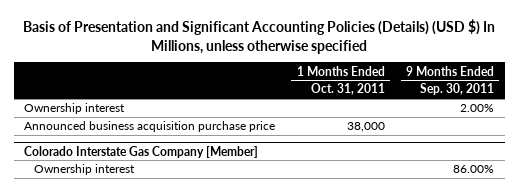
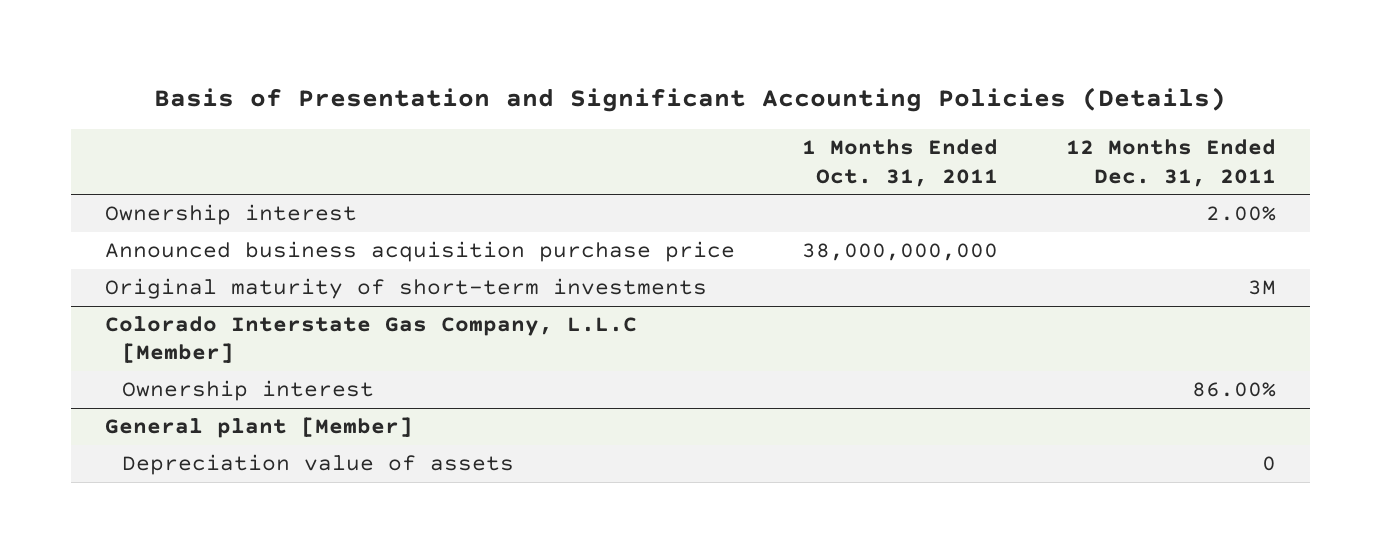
- Basis of Presentation and Significant Accounting Policies (Details) (USD $) In Millions, unless otherwise specified
+ Basis of Presentation and Significant Accounting Policies (Details)
- | 1 Months Ended Oct. 31, 2011 | 9 Months Ended Sep. 30, 2011
+ | 1 Months Ended Oct. 31, 2011 | 12 Months Ended Dec. 31, 2011
- Announced business acquisition purchase price | 38,000 |
- Colorado Interstate Gas Company [Member]
+ Announced business acquisition purchase price | 38,000,000,000 |
+ Original maturity of short-term investments | | 3M
+ Colorado Interstate Gas Company, L.L.C [Member]
+ General plant [Member]
+ Depreciation value of assets | | 0

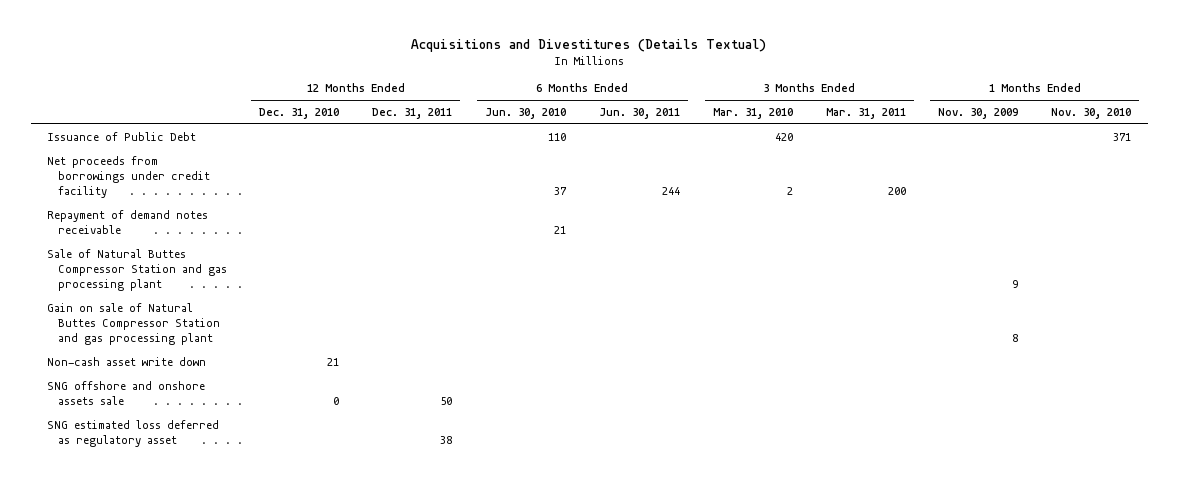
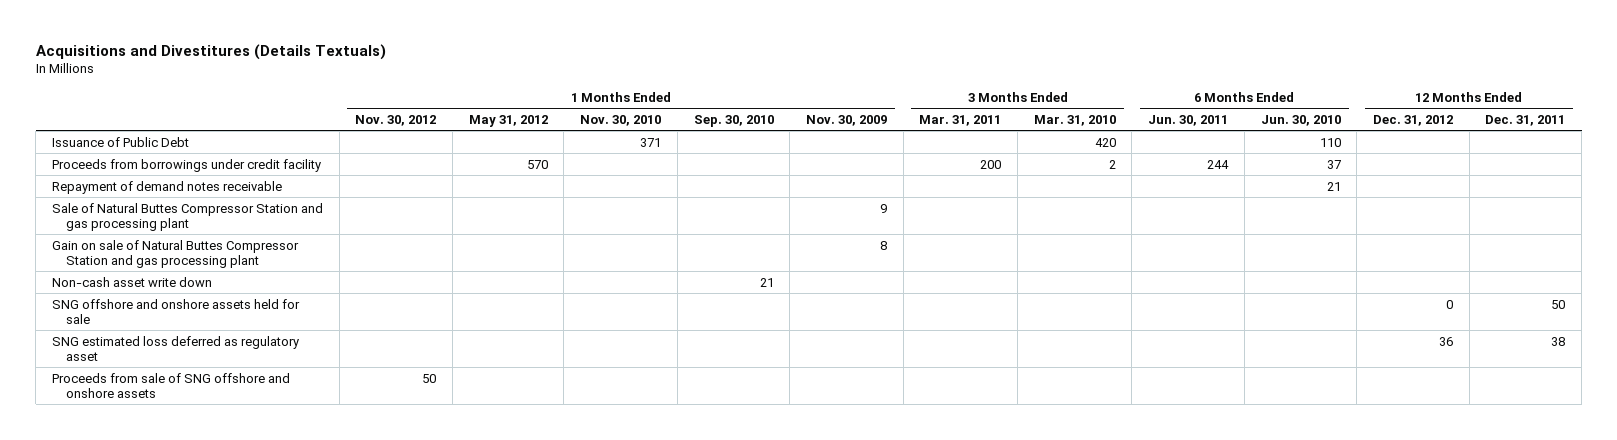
- Acquisitions and Divestitures (Details Textual)
+ Acquisitions and Divestitures (Details Textuals)
- | 12 Months Ended Dec. 31, 2010 | 12 Months Ended Dec. 31, 2011 | 6 Months Ended Jun. 30, 2010 | 6 Months Ended Jun. 30, 2011 | 3 Months Ended Mar. 31, 2010 | 3 Months Ended Mar. 31, 2011 | 1 Months Ended Nov. 30, 2009 | 1 Months Ended Nov. 30, 2010
+ | 1 Months Ended Nov. 30, 2012 | 1 Months Ended May 31, 2012 | 1 Months Ended Nov. 30, 2010 | 1 Months Ended Sep. 30, 2010 | 1 Months Ended Nov. 30, 2009 | 3 Months Ended Mar. 31, 2011 | 3 Months Ended Mar. 31, 2010 | 6 Months Ended Jun. 30, 2011 | 6 Months Ended Jun. 30, 2010 | 12 Months Ended Dec. 31, 2012 | 12 Months Ended Dec. 31, 2011
- Net proceeds from borrowings under credit facility | | | 37 | 244 | 2 | 200 | |
+ Proceeds from borrowings under credit facility | | 570 | | | | 200 | 2 | 244 | 37 | |
- SNG offshore and onshore assets sale | 0 | 50 | | | | | |
+ SNG offshore and onshore assets held for sale | | | | | | | | | | 0 | 50
+ Proceeds from sale of SNG offshore and onshore assets | 50 | | | | | | | | | |

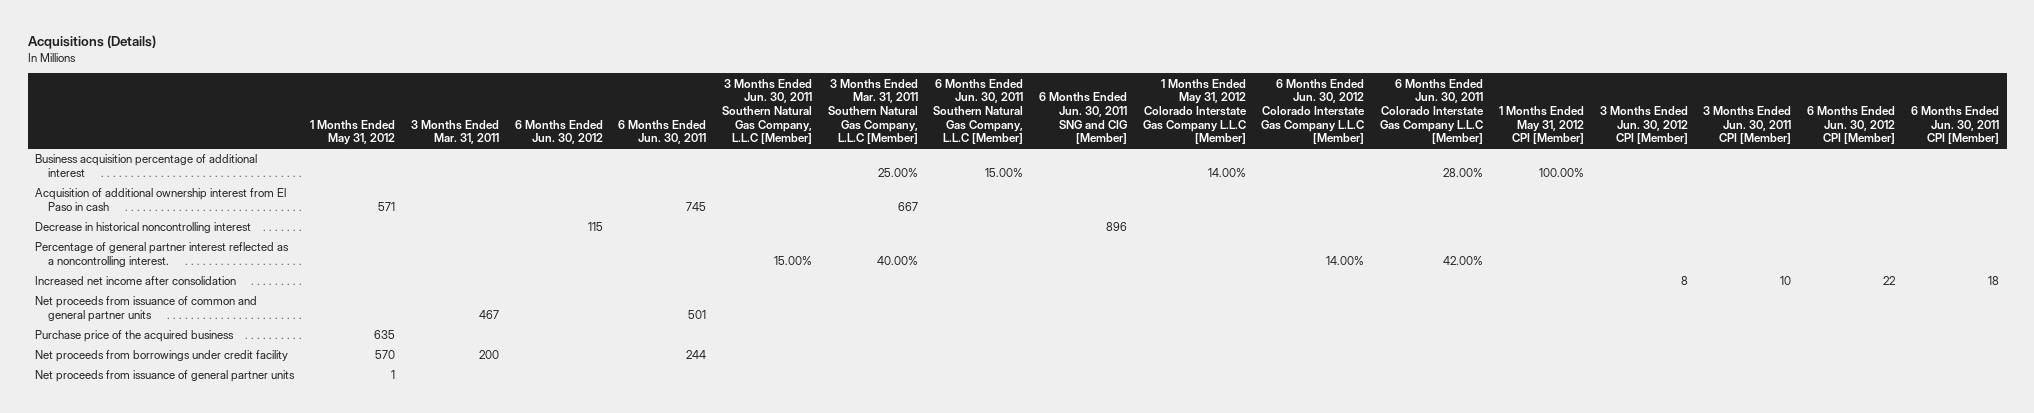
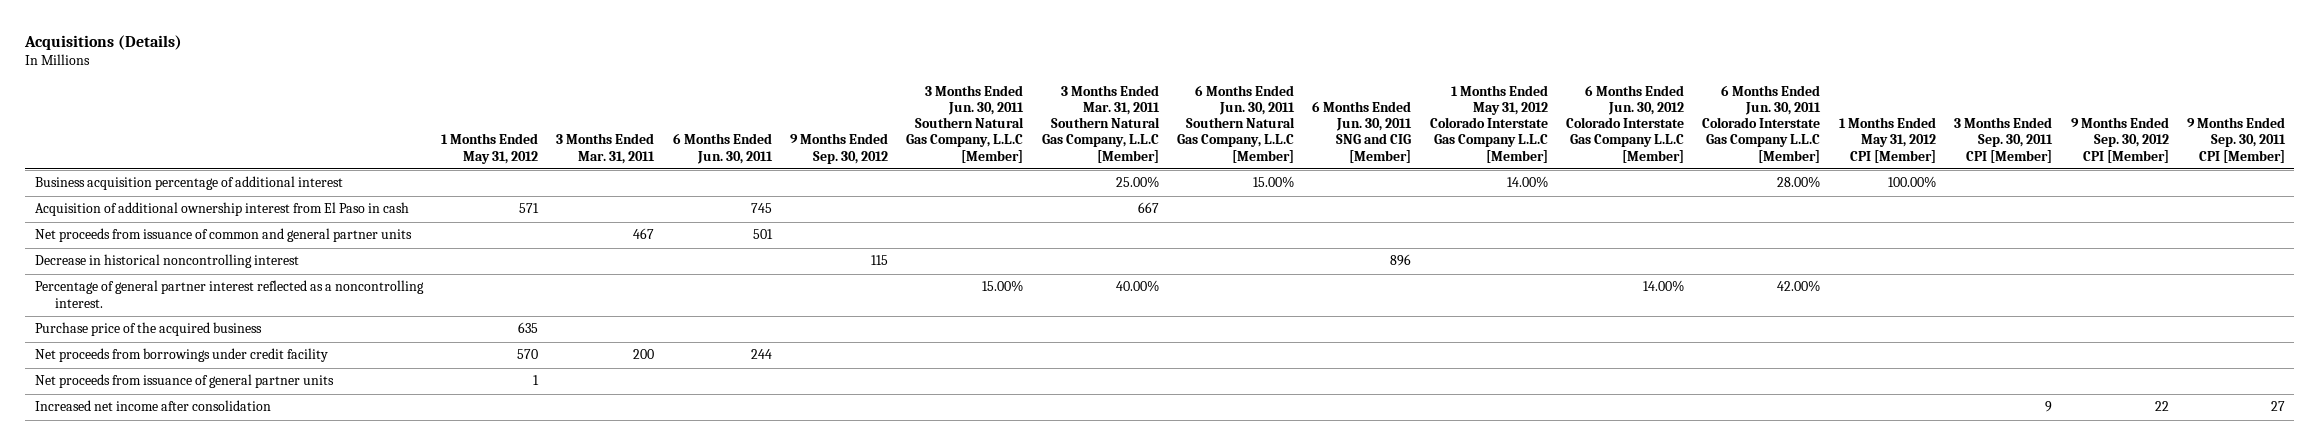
- | 1 Months Ended May 31, 2012 | 3 Months Ended Mar. 31, 2011 | 6 Months Ended Jun. 30, 2012 | 6 Months Ended Jun. 30, 2011 | 3 Months Ended Jun. 30, 2011 Southern Natural Gas Company, L.L.C [Member] | 3 Months Ended Mar. 31, 2011 Southern Natural Gas Company, L.L.C [Member] | 6 Months Ended Jun. 30, 2011 Southern Natural Gas Company, L.L.C [Member] | 6 Months Ended Jun. 30, 2011 SNG and CIG [Member] | 1 Months Ended May 31, 2012 Colorado Interstate Gas Company L.L.C [Member] | 6 Months Ended Jun. 30, 2012 Colorado Interstate Gas Company L.L.C [Member] | 6 Months Ended Jun. 30, 2011 Colorado Interstate Gas Company L.L.C [Member] | 1 Months Ended May 31, 2012 CPI [Member] | 3 Months Ended Jun. 30, 2012 CPI [Member] | 3 Months Ended Jun. 30, 2011 CPI [Member] | 6 Months Ended Jun. 30, 2012 CPI [Member] | 6 Months Ended Jun. 30, 2011 CPI [Member]
+ | 1 Months Ended May 31, 2012 | 3 Months Ended Mar. 31, 2011 | 6 Months Ended Jun. 30, 2011 | 9 Months Ended Sep. 30, 2012 | 3 Months Ended Jun. 30, 2011 Southern Natural Gas Company, L.L.C [Member] | 3 Months Ended Mar. 31, 2011 Southern Natural Gas Company, L.L.C [Member] | 6 Months Ended Jun. 30, 2011 Southern Natural Gas Company, L.L.C [Member] | 6 Months Ended Jun. 30, 2011 SNG and CIG [Member] | 1 Months Ended May 31, 2012 Colorado Interstate Gas Company L.L.C [Member] | 6 Months Ended Jun. 30, 2012 Colorado Interstate Gas Company L.L.C [Member] | 6 Months Ended Jun. 30, 2011 Colorado Interstate Gas Company L.L.C [Member] | 1 Months Ended May 31, 2012 CPI [Member] | 3 Months Ended Sep. 30, 2011 CPI [Member] | 9 Months Ended Sep. 30, 2012 CPI [Member] | 9 Months Ended Sep. 30, 2011 CPI [Member]
moved up: Net proceeds from issuance of common and general partner units | | 467 | 501 | | | | | | | | | | | |
moved down: Increased net income after consolidation | | | | | | | | | | | | | 9 | 22 | 27

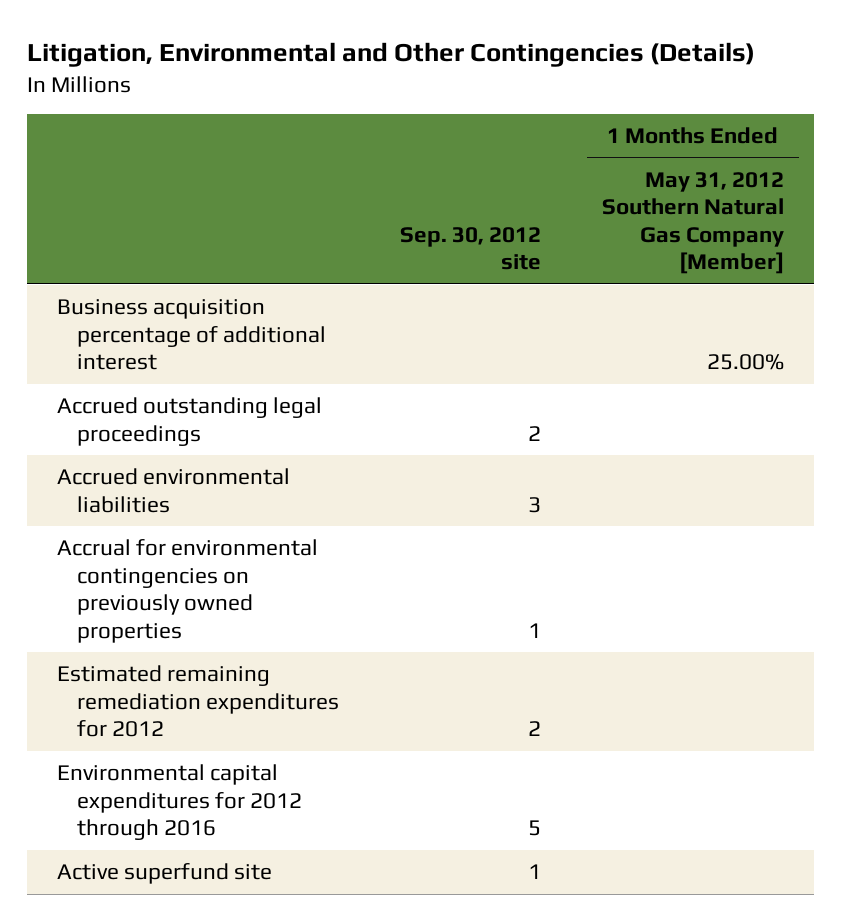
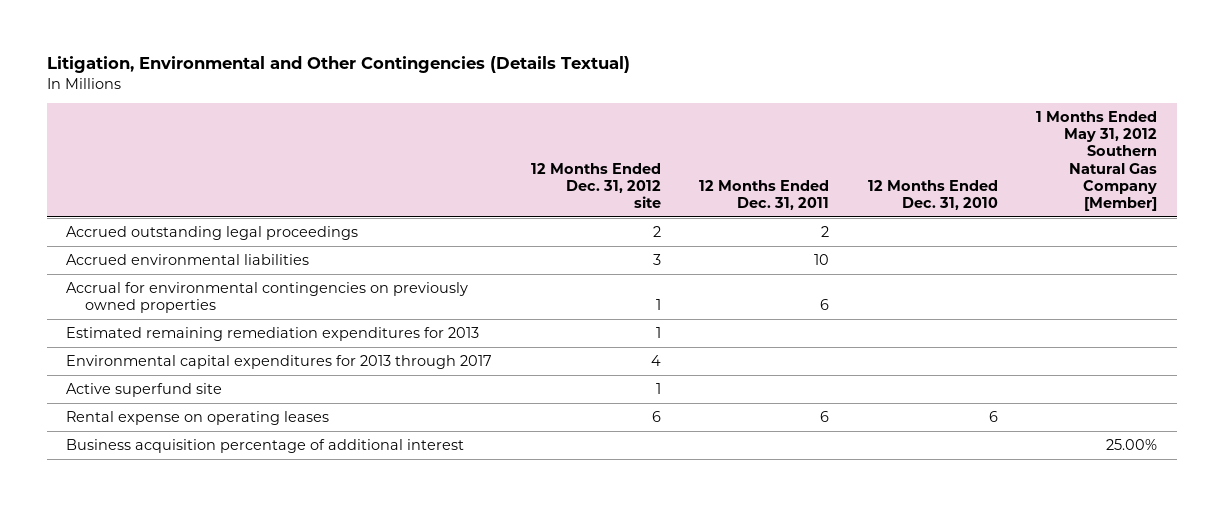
- Litigation, Environmental and Other Contingencies (Details)
+ Litigation, Environmental and Other Contingencies (Details Textual)
- | Sep. 30, 2012 site | 1 Months Ended May 31, 2012 Southern Natural Gas Company [Member]
+ | 12 Months Ended Dec. 31, 2012 site | 12 Months Ended Dec. 31, 2011 | 12 Months Ended Dec. 31, 2010 | 1 Months Ended May 31, 2012 Southern Natural Gas Company [Member]
- Estimated remaining remediation expenditures for 2012 | 2 |
- Environmental capital expenditures for 2012 through 2016 | 5 |
+ Estimated remaining remediation expenditures for 2013 | 1 | | |
+ Environmental capital expenditures for 2013 through 2017 | 4 | | |
+ Rental expense on operating leases | 6 | 6 | 6 |
moved down: Business acquisition percentage of additional interest | | | | 25.00%

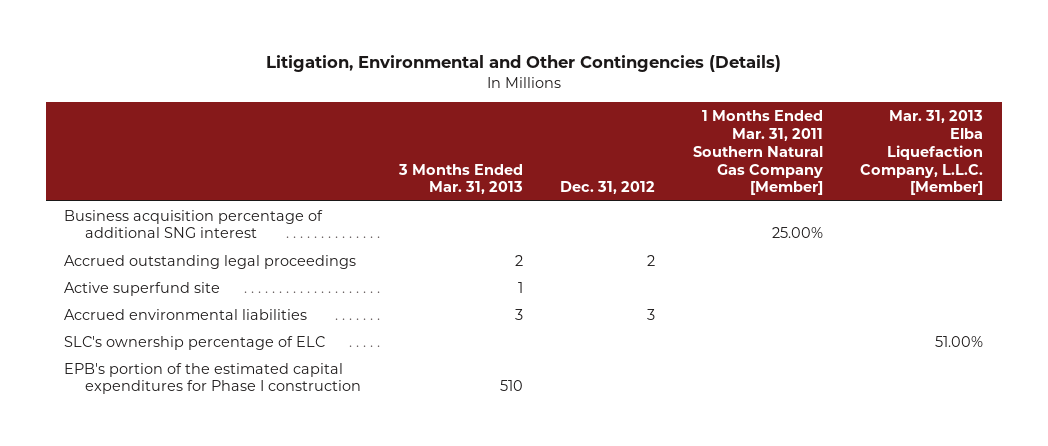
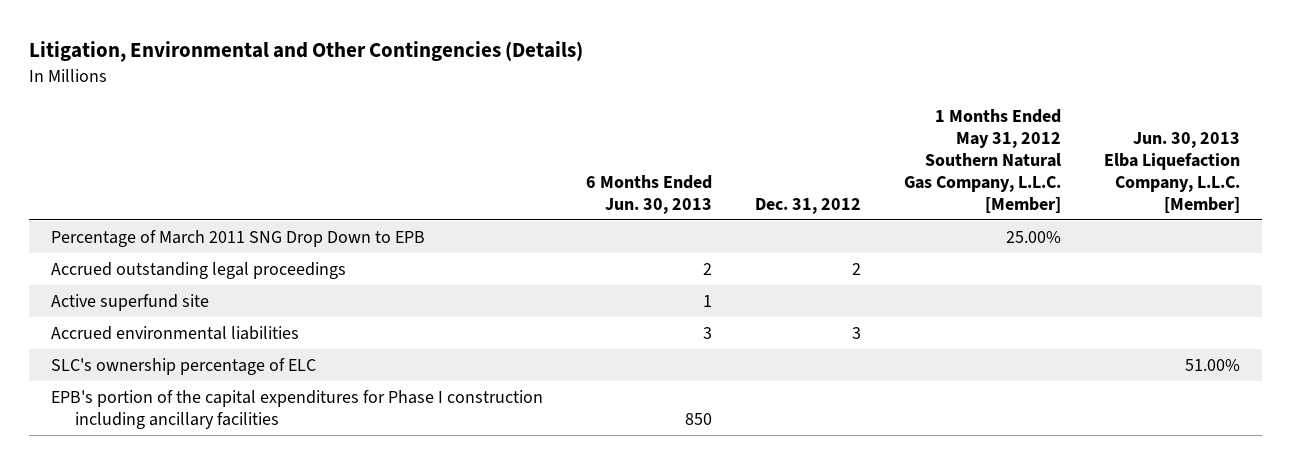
- | 3 Months Ended Mar. 31, 2013 | Dec. 31, 2012 | 1 Months Ended Mar. 31, 2011 Southern Natural Gas Company [Member] | Mar. 31, 2013 Elba Liquefaction Company, L.L.C. [Member]
+ | 6 Months Ended Jun. 30, 2013 | Dec. 31, 2012 | 1 Months Ended May 31, 2012 Southern Natural Gas Company, L.L.C. [Member] | Jun. 30, 2013 Elba Liquefaction Company, L.L.C. [Member]
- Business acquisition percentage of additional SNG interest | | | 25.00% |
+ Percentage of March 2011 SNG Drop Down to EPB | | | 25.00% |
- EPB's portion of the estimated capital expenditures for Phase I construction | 510 | | |
+ EPB's portion of the capital expenditures for Phase I construction including ancillary facilities | 850 | | |

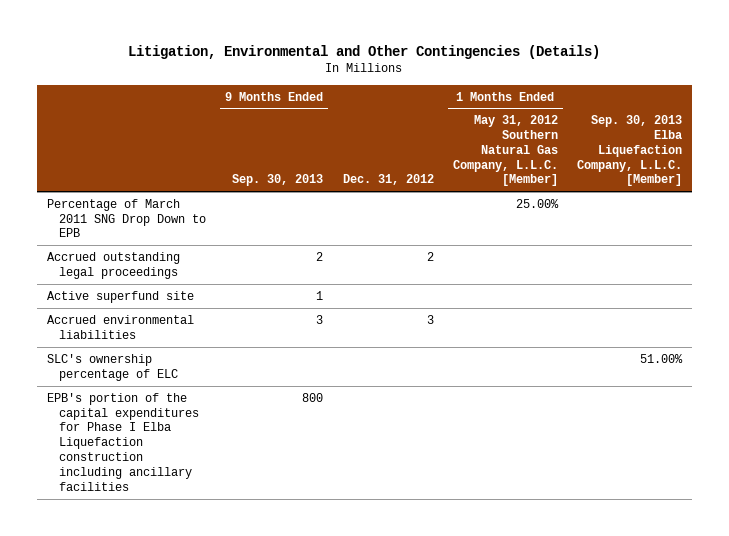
- | 6 Months Ended Jun. 30, 2013 | Dec. 31, 2012 | 1 Months Ended May 31, 2012 Southern Natural Gas Company, L.L.C. [Member] | Jun. 30, 2013 Elba Liquefaction Company, L.L.C. [Member]
+ | 9 Months Ended Sep. 30, 2013 | Dec. 31, 2012 | 1 Months Ended May 31, 2012 Southern Natural Gas Company, L.L.C. [Member] | Sep. 30, 2013 Elba Liquefaction Company, L.L.C. [Member]
- EPB's portion of the capital expenditures for Phase I construction including ancillary facilities | 850 | | |
+ EPB's portion of the capital expenditures for Phase I Elba Liquefaction construction including ancillary facilities | 800 | | |

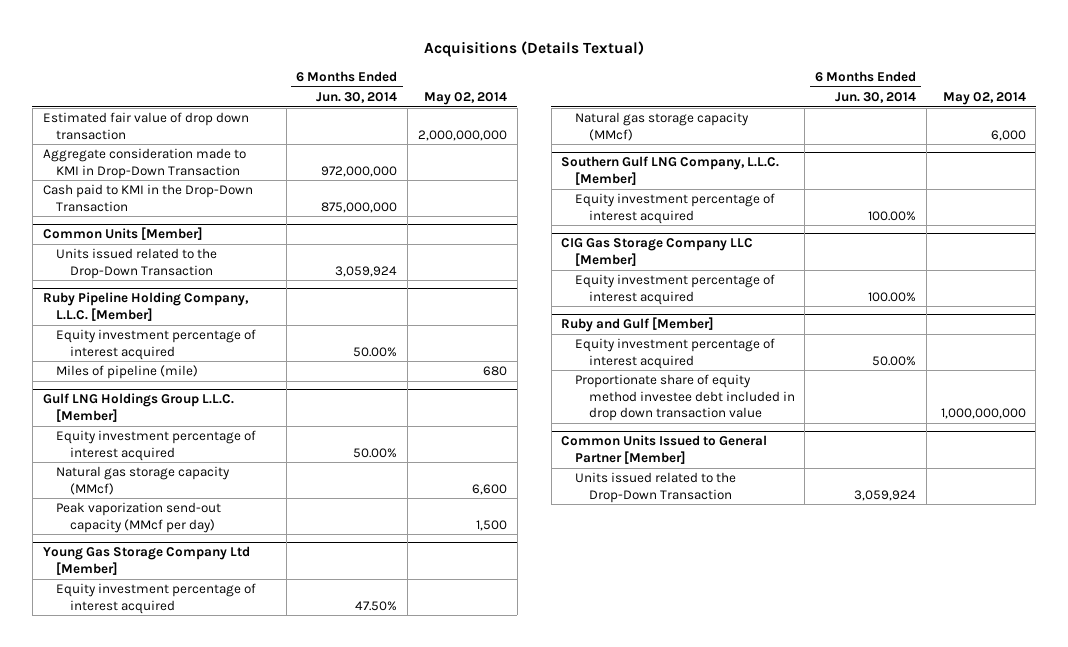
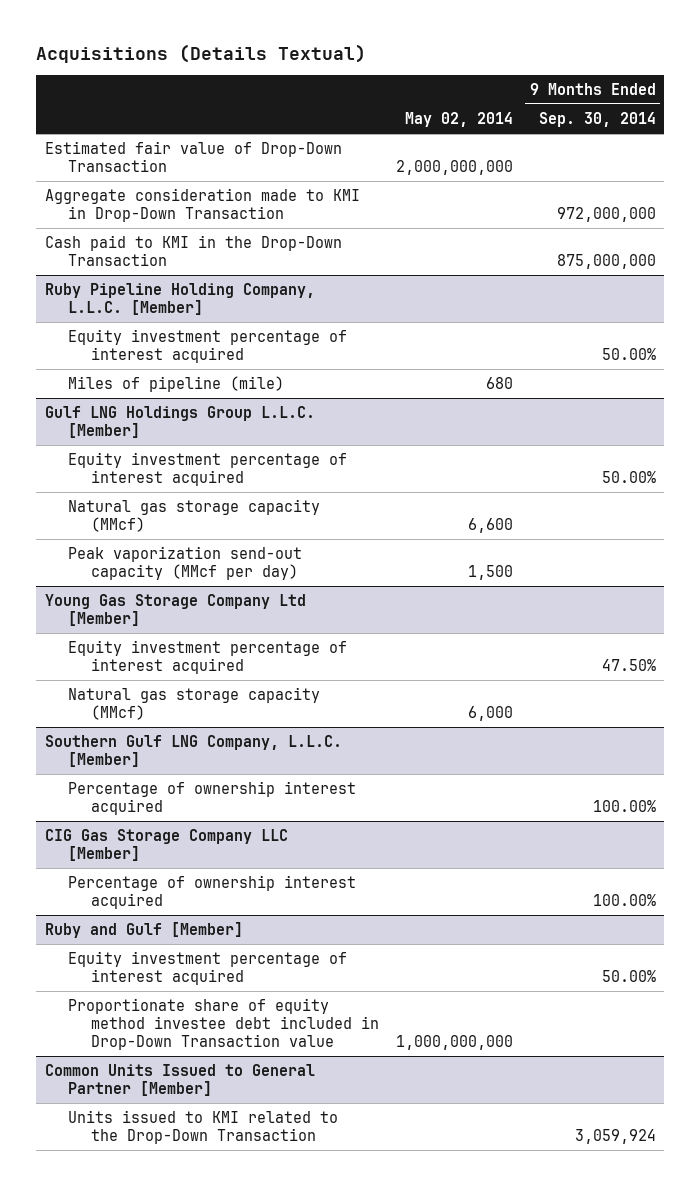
- | 6 Months Ended Jun. 30, 2014 | May 02, 2014
+ | May 02, 2014 | 9 Months Ended Sep. 30, 2014
- Estimated fair value of drop down transaction | | 2,000,000,000
+ Estimated fair value of Drop-Down Transaction | 2,000,000,000 |
- Common Units [Member]
- Units issued related to the Drop-Down Transaction | 3,059,924 |
@ Southern Gulf LNG Company, L.L.C. [Member]
- Equity investment percentage of interest acquired | 100.00% |
+ Percentage of ownership interest acquired | | 100.00%
@ CIG Gas Storage Company LLC [Member]
- Equity investment percentage of interest acquired | 100.00% |
+ Percentage of ownership interest acquired | | 100.00%
@ Ruby and Gulf [Member]
- Proportionate share of equity method investee debt included in drop down transaction value | | 1,000,000,000
+ Proportionate share of equity method investee debt included in Drop-Down Transaction value | 1,000,000,000 |
@ Common Units Issued to General Partner [Member]
- Units issued related to the Drop-Down Transaction | 3,059,924 |
+ Units issued to KMI related to the Drop-Down Transaction | | 3,059,924

